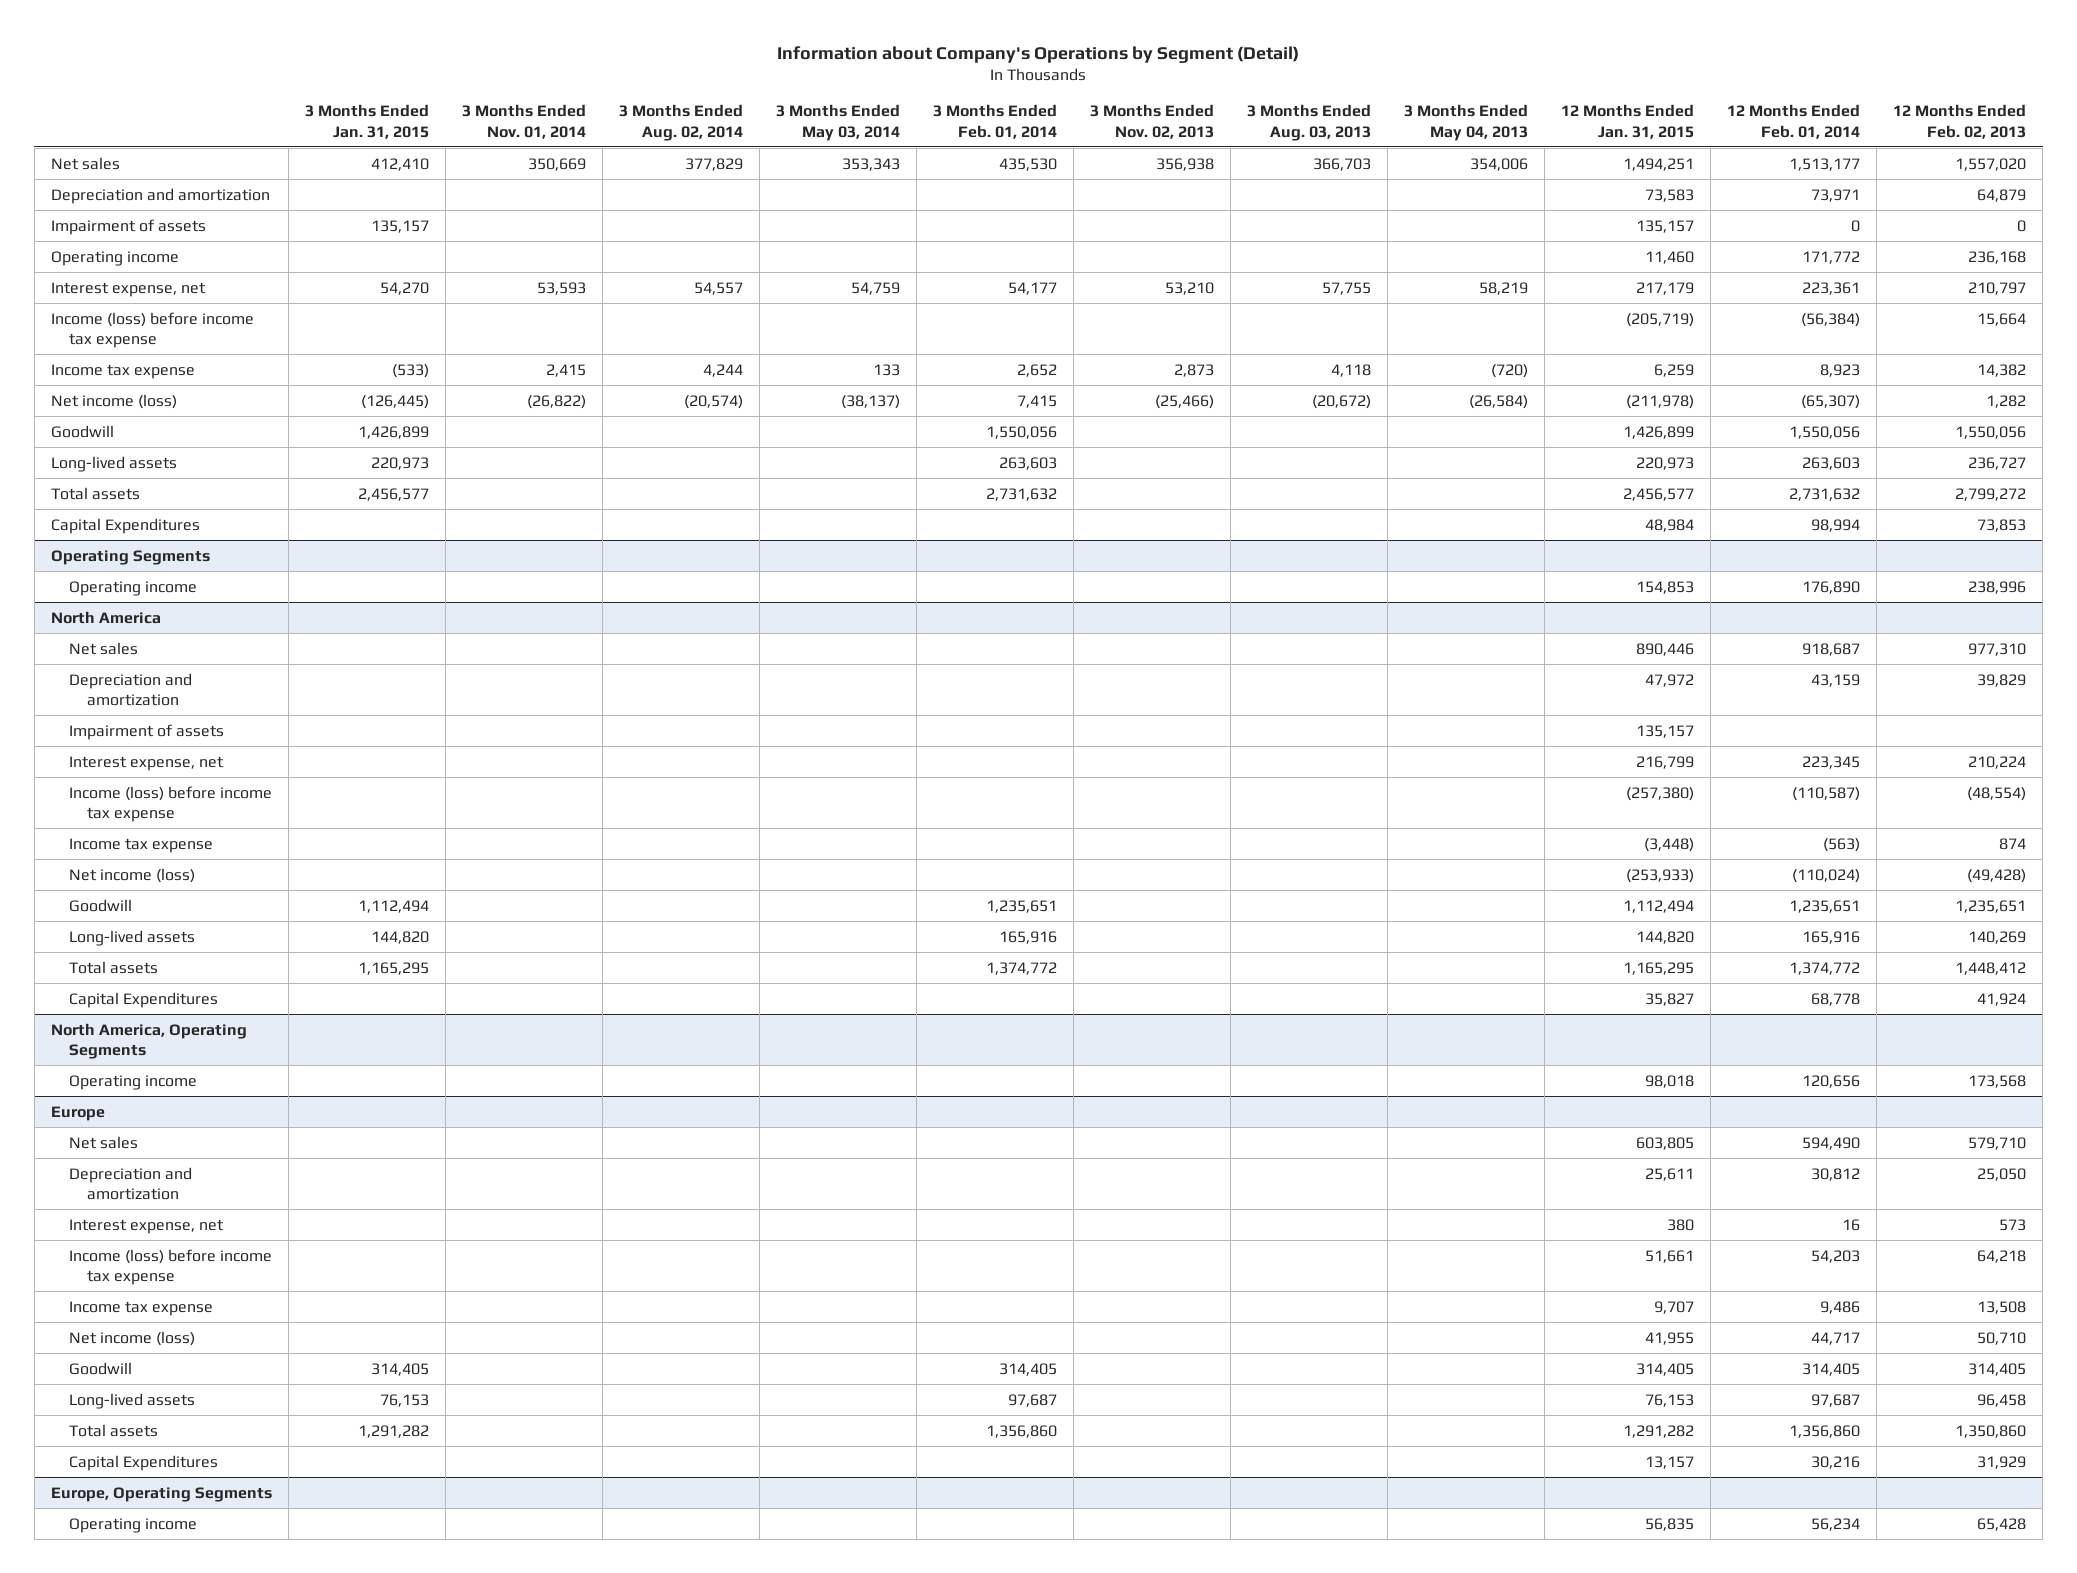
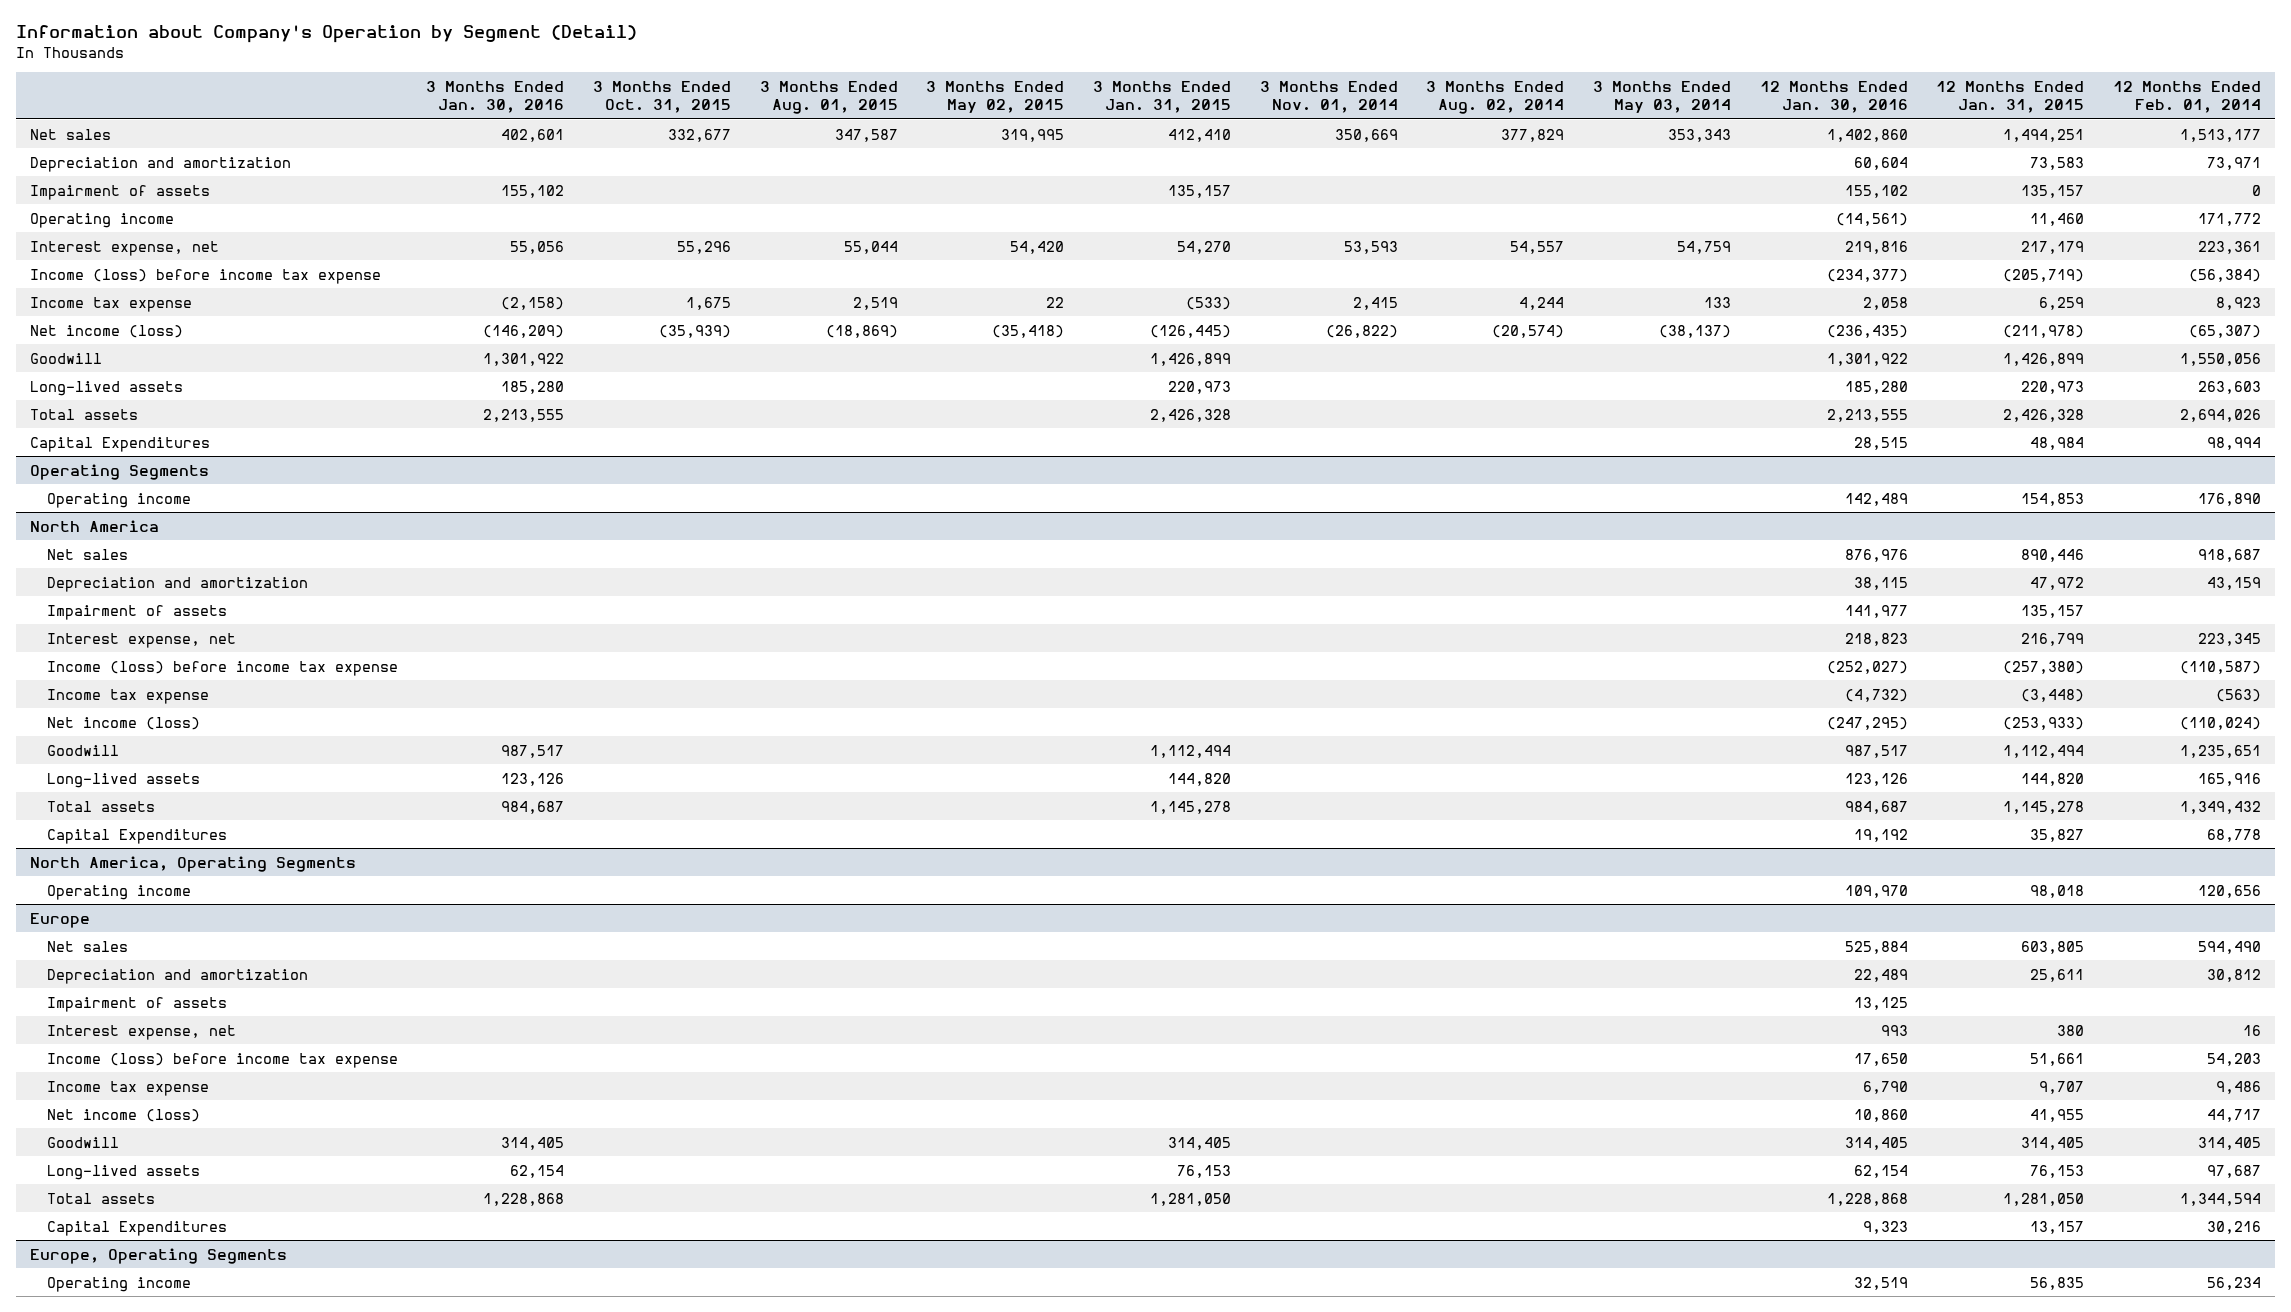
- Information about Company's Operations by Segment (Detail)
+ Information about Company's Operation by Segment (Detail)
- | 3 Months Ended Jan. 31, 2015 | 3 Months Ended Nov. 01, 2014 | 3 Months Ended Aug. 02, 2014 | 3 Months Ended May 03, 2014 | 3 Months Ended Feb. 01, 2014 | 3 Months Ended Nov. 02, 2013 | 3 Months Ended Aug. 03, 2013 | 3 Months Ended May 04, 2013 | 12 Months Ended Jan. 31, 2015 | 12 Months Ended Feb. 01, 2014 | 12 Months Ended Feb. 02, 2013
+ | 3 Months Ended Jan. 30, 2016 | 3 Months Ended Oct. 31, 2015 | 3 Months Ended Aug. 01, 2015 | 3 Months Ended May 02, 2015 | 3 Months Ended Jan. 31, 2015 | 3 Months Ended Nov. 01, 2014 | 3 Months Ended Aug. 02, 2014 | 3 Months Ended May 03, 2014 | 12 Months Ended Jan. 30, 2016 | 12 Months Ended Jan. 31, 2015 | 12 Months Ended Feb. 01, 2014
- Total assets | 2,456,577 | | | | 2,731,632 | | | | 2,456,577 | 2,731,632 | 2,799,272
+ Total assets | 2,213,555 | | | | 2,426,328 | | | | 2,213,555 | 2,426,328 | 2,694,026
@ North America
- Total assets | 1,165,295 | | | | 1,374,772 | | | | 1,165,295 | 1,374,772 | 1,448,412
+ Total assets | 984,687 | | | | 1,145,278 | | | | 984,687 | 1,145,278 | 1,349,432
@ Europe
+ Impairment of assets | | | | | | | | | 13,125 | |
- Total assets | 1,291,282 | | | | 1,356,860 | | | | 1,291,282 | 1,356,860 | 1,350,860
+ Total assets | 1,228,868 | | | | 1,281,050 | | | | 1,228,868 | 1,281,050 | 1,344,594

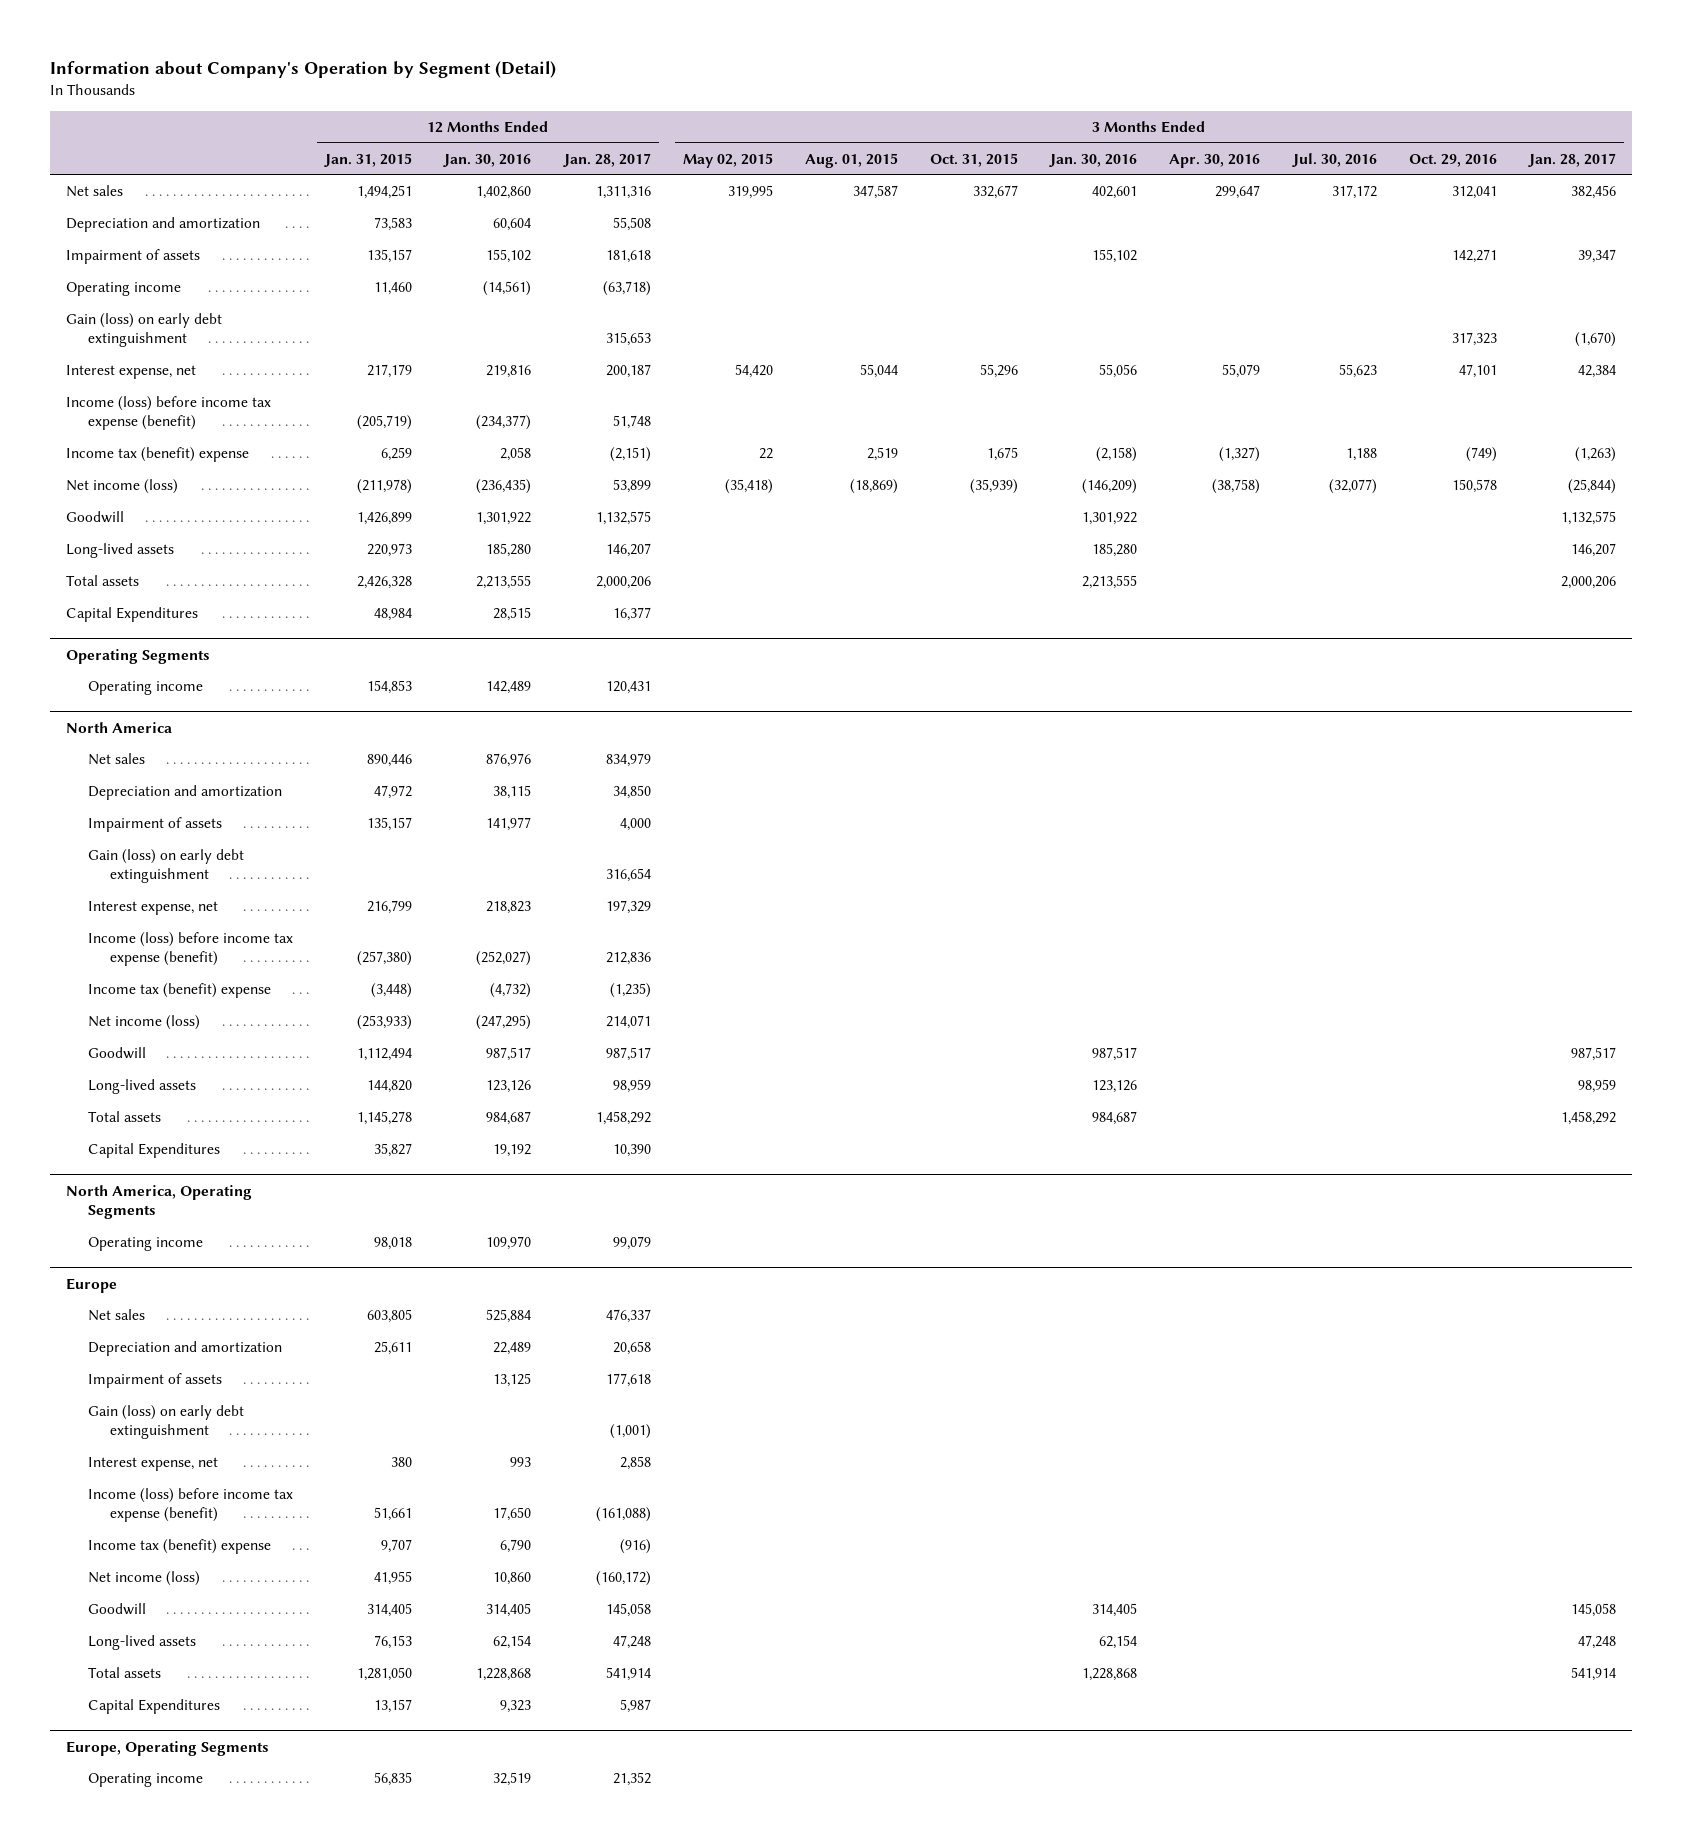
- | 3 Months Ended Jan. 30, 2016 | 3 Months Ended Oct. 31, 2015 | 3 Months Ended Aug. 01, 2015 | 3 Months Ended May 02, 2015 | 3 Months Ended Jan. 31, 2015 | 3 Months Ended Nov. 01, 2014 | 3 Months Ended Aug. 02, 2014 | 3 Months Ended May 03, 2014 | 12 Months Ended Jan. 30, 2016 | 12 Months Ended Jan. 31, 2015 | 12 Months Ended Feb. 01, 2014
+ | 12 Months Ended Jan. 31, 2015 | 12 Months Ended Jan. 30, 2016 | 12 Months Ended Jan. 28, 2017 | 3 Months Ended May 02, 2015 | 3 Months Ended Aug. 01, 2015 | 3 Months Ended Oct. 31, 2015 | 3 Months Ended Jan. 30, 2016 | 3 Months Ended Apr. 30, 2016 | 3 Months Ended Jul. 30, 2016 | 3 Months Ended Oct. 29, 2016 | 3 Months Ended Jan. 28, 2017
+ Gain (loss) on early debt extinguishment | | | 315,653 | | | | | | | 317,323 | (1,670)
- Income (loss) before income tax expense | | | | | | | | | (234,377) | (205,719) | (56,384)
- Income tax expense | (2,158) | 1,675 | 2,519 | 22 | (533) | 2,415 | 4,244 | 133 | 2,058 | 6,259 | 8,923
+ Income (loss) before income tax expense (benefit) | (205,719) | (234,377) | 51,748 | | | | | | | |
+ Income tax (benefit) expense | 6,259 | 2,058 | (2,151) | 22 | 2,519 | 1,675 | (2,158) | (1,327) | 1,188 | (749) | (1,263)
@ North America
+ Gain (loss) on early debt extinguishment | | | 316,654 | | | | | | | |
- Income (loss) before income tax expense | | | | | | | | | (252,027) | (257,380) | (110,587)
- Income tax expense | | | | | | | | | (4,732) | (3,448) | (563)
+ Income (loss) before income tax expense (benefit) | (257,380) | (252,027) | 212,836 | | | | | | | |
+ Income tax (benefit) expense | (3,448) | (4,732) | (1,235) | | | | | | | |
@ Europe
+ Gain (loss) on early debt extinguishment | | | (1,001) | | | | | | | |
- Income (loss) before income tax expense | | | | | | | | | 17,650 | 51,661 | 54,203
- Income tax expense | | | | | | | | | 6,790 | 9,707 | 9,486
+ Income (loss) before income tax expense (benefit) | 51,661 | 17,650 | (161,088) | | | | | | | |
+ Income tax (benefit) expense | 9,707 | 6,790 | (916) | | | | | | | |

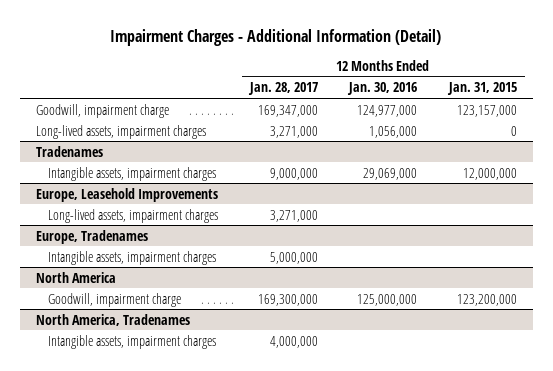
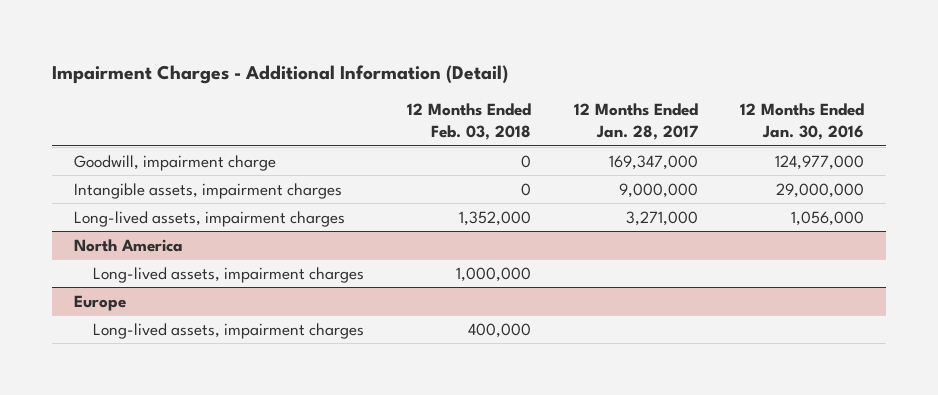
- | 12 Months Ended Jan. 28, 2017 | 12 Months Ended Jan. 30, 2016 | 12 Months Ended Jan. 31, 2015
+ | 12 Months Ended Feb. 03, 2018 | 12 Months Ended Jan. 28, 2017 | 12 Months Ended Jan. 30, 2016
+ Intangible assets, impairment charges | 0 | 9,000,000 | 29,000,000
- Tradenames
- Intangible assets, impairment charges | 9,000,000 | 29,069,000 | 12,000,000
- Europe, Leasehold Improvements
- Long-lived assets, impairment charges | 3,271,000 | |
- Europe, Tradenames
- Intangible assets, impairment charges | 5,000,000 | |
@ North America
- Goodwill, impairment charge | 169,300,000 | 125,000,000 | 123,200,000
- North America, Tradenames
- Intangible assets, impairment charges | 4,000,000 | |
@ North America
+ Long-lived assets, impairment charges | 1,000,000 | |
+ Europe
+ Long-lived assets, impairment charges | 400,000 | |

